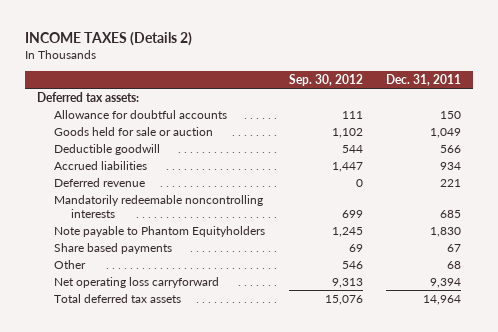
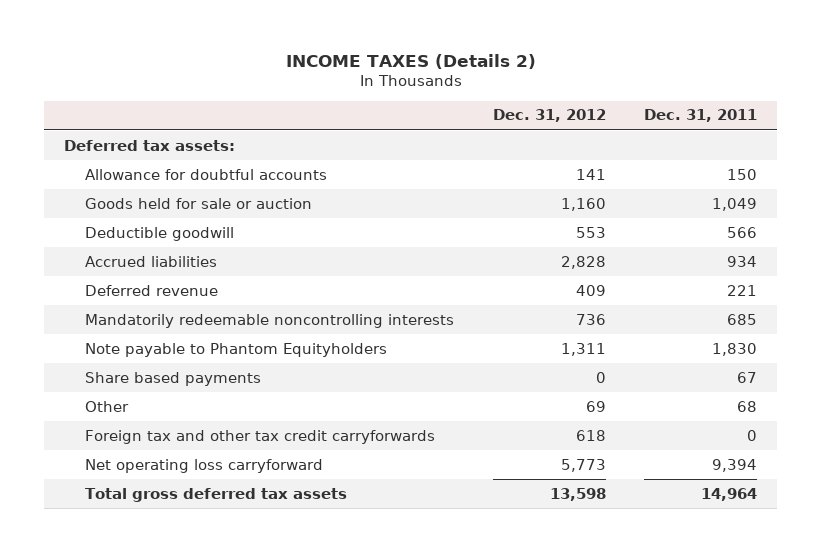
- | Sep. 30, 2012 | Dec. 31, 2011
+ | Dec. 31, 2012 | Dec. 31, 2011
+ Foreign tax and other tax credit carryforwards | 618 | 0
- Total deferred tax assets | 15,076 | 14,964
+ Total gross deferred tax assets | 13,598 | 14,964

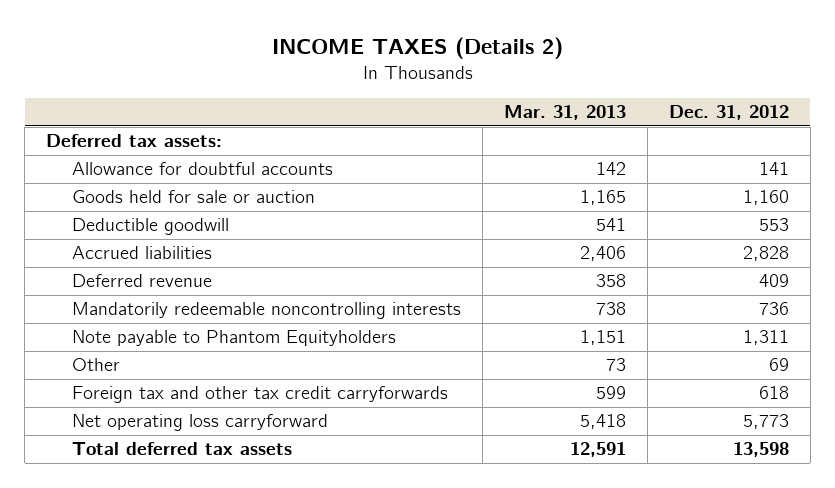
- | Dec. 31, 2012 | Dec. 31, 2011
+ | Mar. 31, 2013 | Dec. 31, 2012
- Share based payments | 0 | 67
- Total gross deferred tax assets | 13,598 | 14,964
+ Total deferred tax assets | 12,591 | 13,598

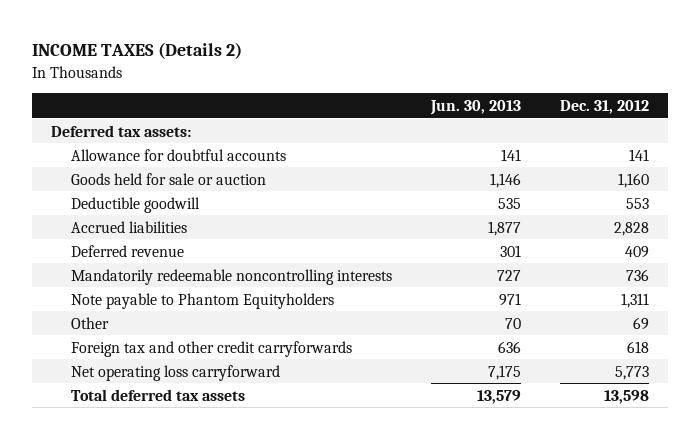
- | Mar. 31, 2013 | Dec. 31, 2012
+ | Jun. 30, 2013 | Dec. 31, 2012
- Foreign tax and other tax credit carryforwards | 599 | 618
+ Foreign tax and other credit carryforwards | 636 | 618

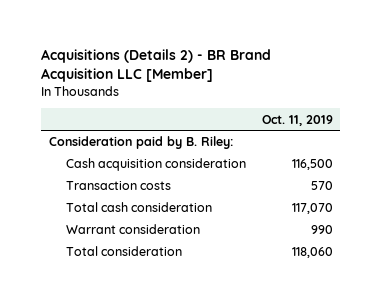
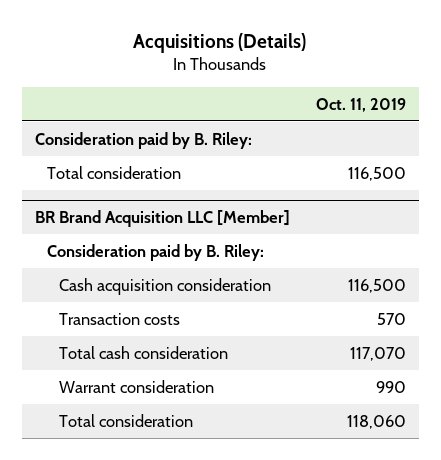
- Acquisitions (Details 2) - BR Brand Acquisition LLC [Member]
+ Acquisitions (Details)
+ Total consideration | 116,500
+ BR Brand Acquisition LLC [Member]
+ Consideration paid by B. Riley:

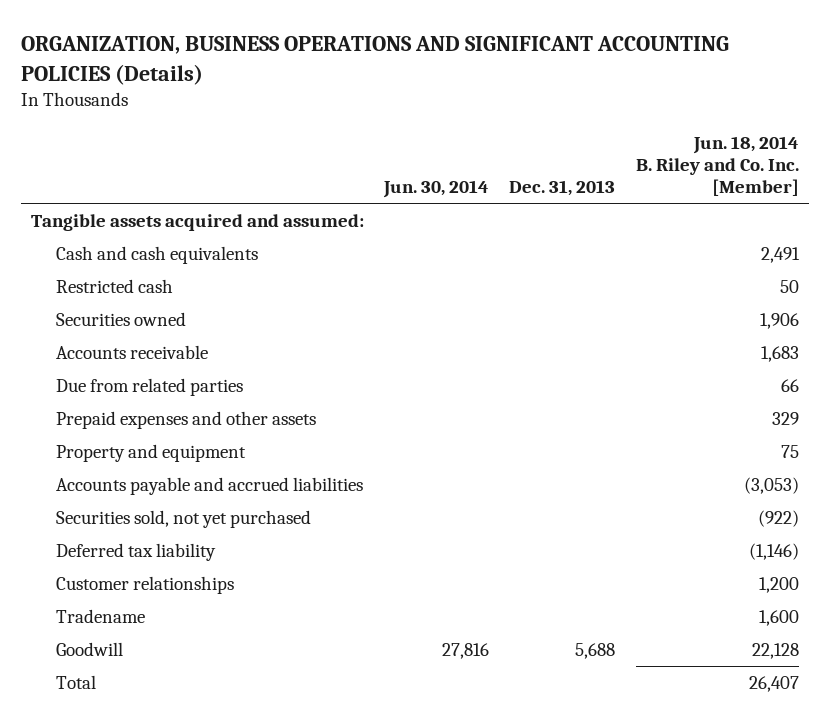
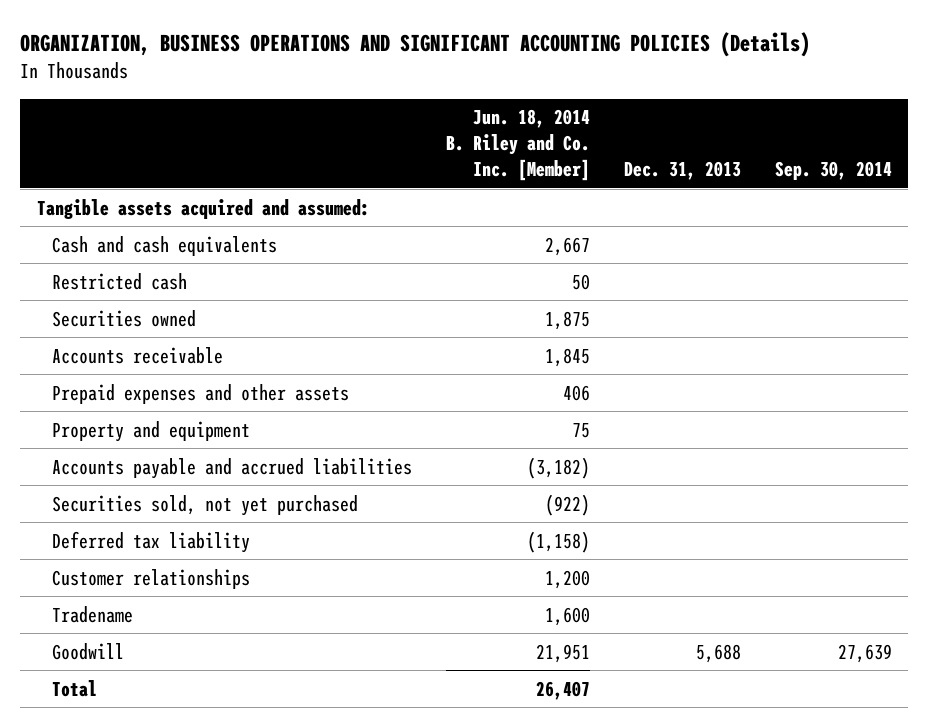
- | Jun. 30, 2014 | Dec. 31, 2013 | Jun. 18, 2014 B. Riley and Co. Inc. [Member]
+ | Jun. 18, 2014 B. Riley and Co. Inc. [Member] | Dec. 31, 2013 | Sep. 30, 2014
- Cash and cash equivalents | | | 2,491
+ Cash and cash equivalents | 2,667 | |
- Securities owned | | | 1,906
- Accounts receivable | | | 1,683
- Due from related parties | | | 66
- Prepaid expenses and other assets | | | 329
+ Securities owned | 1,875 | |
+ Accounts receivable | 1,845 | |
+ Prepaid expenses and other assets | 406 | |
- Accounts payable and accrued liabilities | | | (3,053)
+ Accounts payable and accrued liabilities | (3,182) | |
- Deferred tax liability | | | (1,146)
+ Deferred tax liability | (1,158) | |
- Goodwill | 27,816 | 5,688 | 22,128
+ Goodwill | 21,951 | 5,688 | 27,639

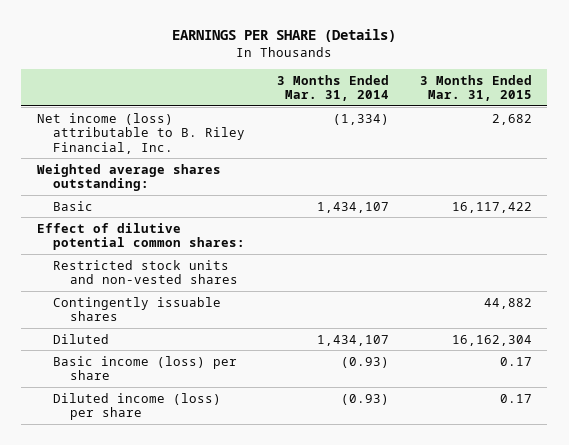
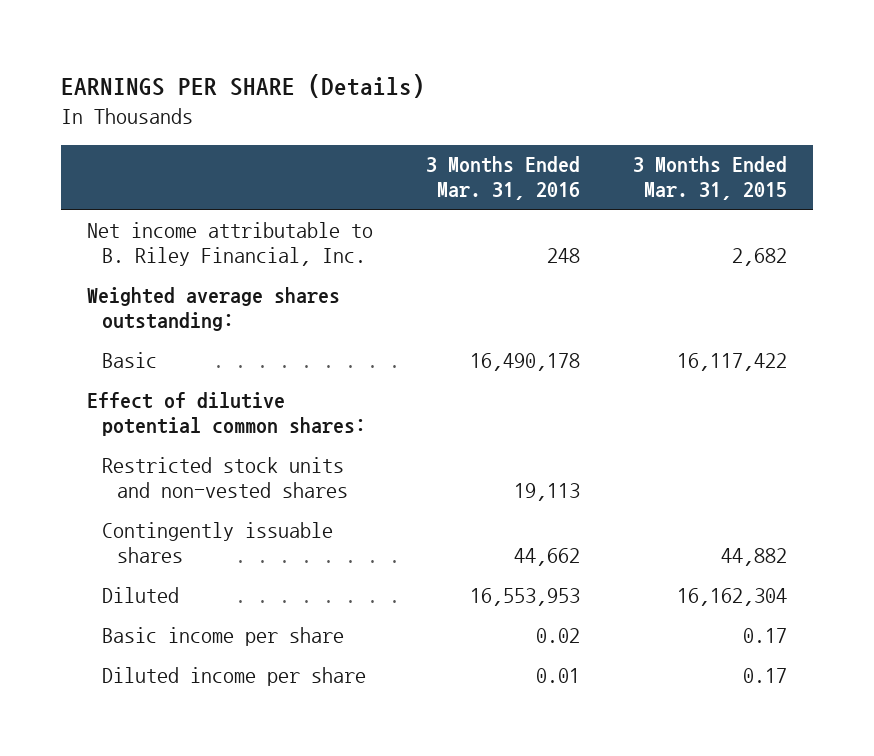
- | 3 Months Ended Mar. 31, 2014 | 3 Months Ended Mar. 31, 2015
+ | 3 Months Ended Mar. 31, 2016 | 3 Months Ended Mar. 31, 2015
- Net income (loss) attributable to B. Riley Financial, Inc. | (1,334) | 2,682
+ Net income attributable to B. Riley Financial, Inc. | 248 | 2,682
- Basic income (loss) per share | (0.93) | 0.17
- Diluted income (loss) per share | (0.93) | 0.17
+ Basic income per share | 0.02 | 0.17
+ Diluted income per share | 0.01 | 0.17

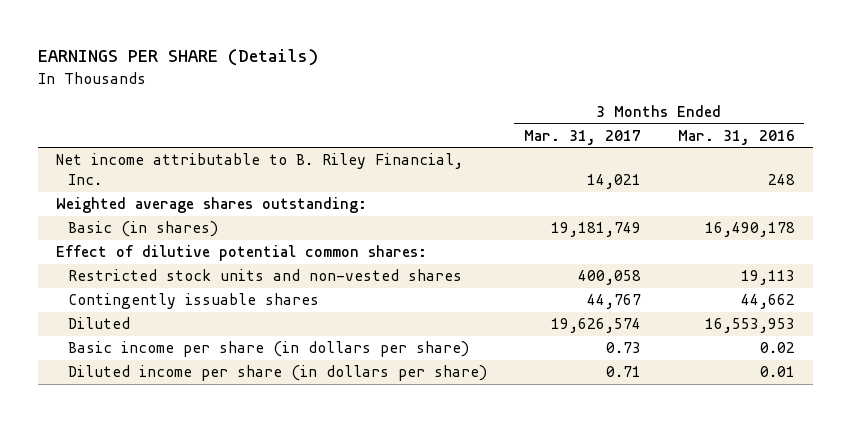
- | 3 Months Ended Mar. 31, 2016 | 3 Months Ended Mar. 31, 2015
+ | 3 Months Ended Mar. 31, 2017 | 3 Months Ended Mar. 31, 2016
- Basic | 16,490,178 | 16,117,422
+ Basic (in shares) | 19,181,749 | 16,490,178
- Basic income per share | 0.02 | 0.17
- Diluted income per share | 0.01 | 0.17
+ Basic income per share (in dollars per share) | 0.73 | 0.02
+ Diluted income per share (in dollars per share) | 0.71 | 0.01

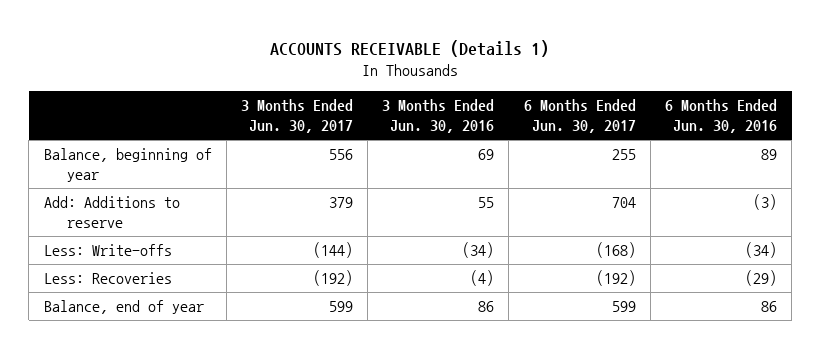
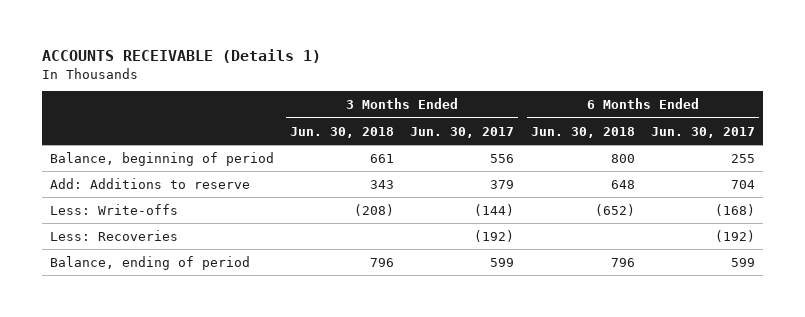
- | 3 Months Ended Jun. 30, 2017 | 3 Months Ended Jun. 30, 2016 | 6 Months Ended Jun. 30, 2017 | 6 Months Ended Jun. 30, 2016
+ | 3 Months Ended Jun. 30, 2018 | 3 Months Ended Jun. 30, 2017 | 6 Months Ended Jun. 30, 2018 | 6 Months Ended Jun. 30, 2017
- Balance, beginning of year | 556 | 69 | 255 | 89
+ Balance, beginning of period | 661 | 556 | 800 | 255
- Balance, end of year | 599 | 86 | 599 | 86
+ Balance, ending of period | 796 | 599 | 796 | 599

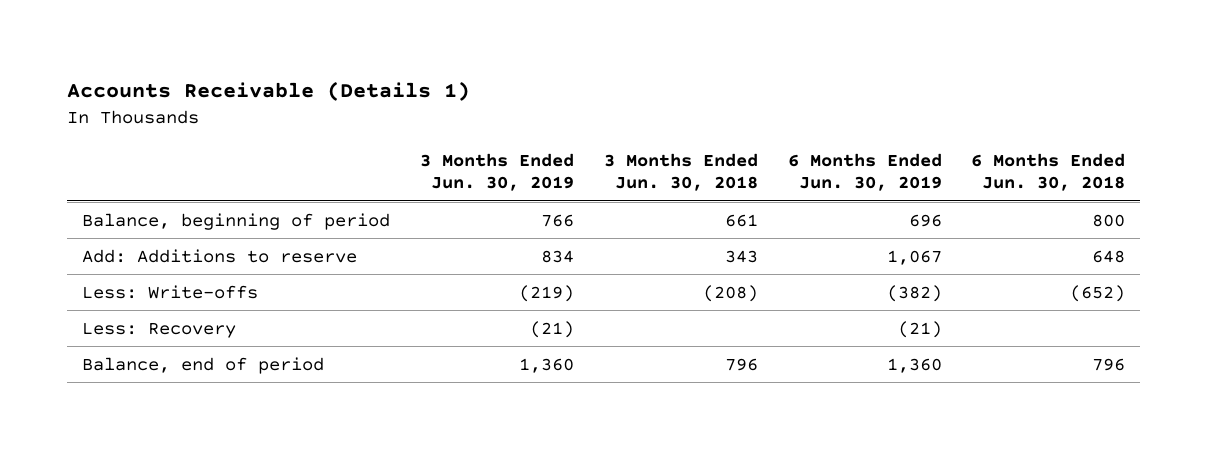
- ACCOUNTS RECEIVABLE (Details 1)
+ Accounts Receivable (Details 1)
- | 3 Months Ended Jun. 30, 2018 | 3 Months Ended Jun. 30, 2017 | 6 Months Ended Jun. 30, 2018 | 6 Months Ended Jun. 30, 2017
+ | 3 Months Ended Jun. 30, 2019 | 3 Months Ended Jun. 30, 2018 | 6 Months Ended Jun. 30, 2019 | 6 Months Ended Jun. 30, 2018
- Less: Recoveries | | (192) | | (192)
- Balance, ending of period | 796 | 599 | 796 | 599
+ Less: Recovery | (21) | | (21) |
+ Balance, end of period | 1,360 | 796 | 1,360 | 796

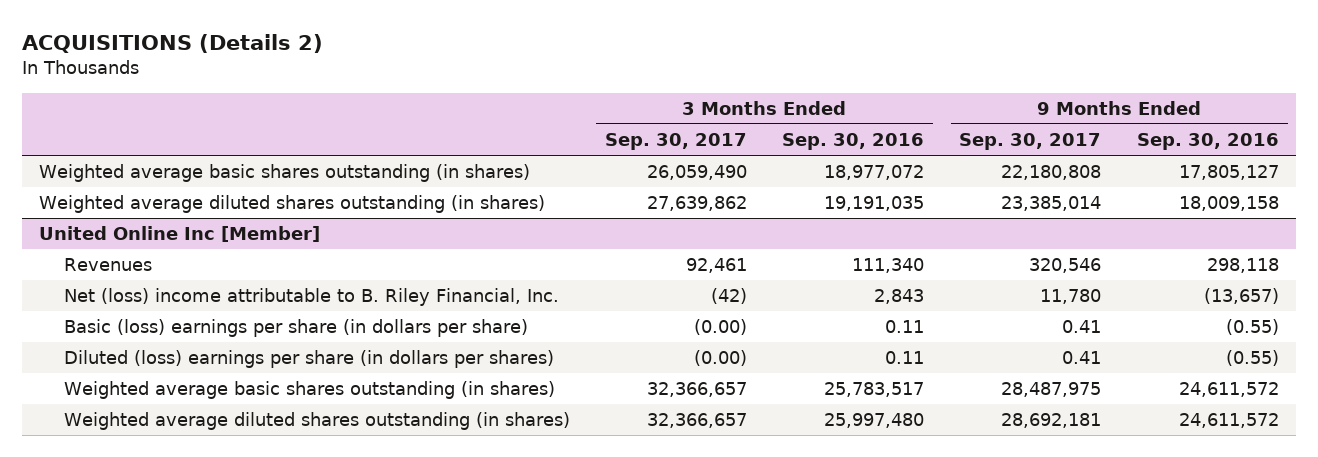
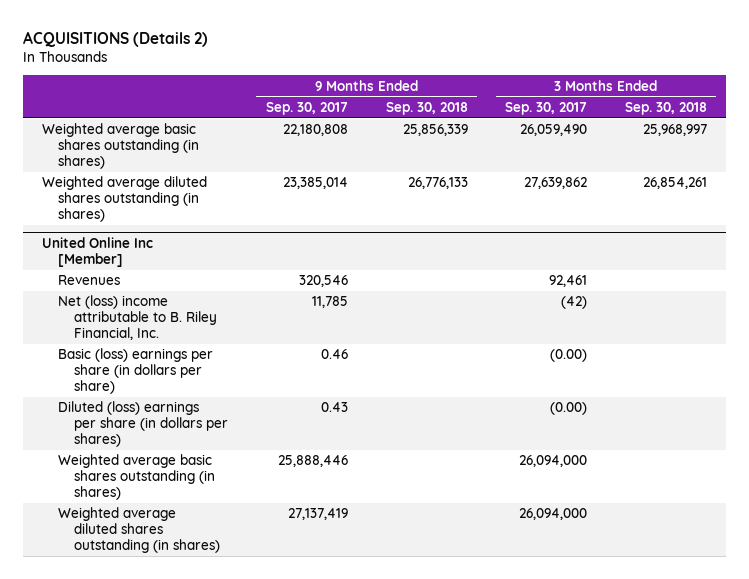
- | 3 Months Ended Sep. 30, 2017 | 3 Months Ended Sep. 30, 2016 | 9 Months Ended Sep. 30, 2017 | 9 Months Ended Sep. 30, 2016
+ | 9 Months Ended Sep. 30, 2017 | 9 Months Ended Sep. 30, 2018 | 3 Months Ended Sep. 30, 2017 | 3 Months Ended Sep. 30, 2018
@ United Online Inc [Member]
- Net (loss) income attributable to B. Riley Financial, Inc. | (42) | 2,843 | 11,780 | (13,657)
- Basic (loss) earnings per share (in dollars per share) | (0.00) | 0.11 | 0.41 | (0.55)
- Diluted (loss) earnings per share (in dollars per shares) | (0.00) | 0.11 | 0.41 | (0.55)
- Weighted average basic shares outstanding (in shares) | 32,366,657 | 25,783,517 | 28,487,975 | 24,611,572
- Weighted average diluted shares outstanding (in shares) | 32,366,657 | 25,997,480 | 28,692,181 | 24,611,572
+ Net (loss) income attributable to B. Riley Financial, Inc. | 11,785 | | (42) |
+ Basic (loss) earnings per share (in dollars per share) | 0.46 | | (0.00) |
+ Diluted (loss) earnings per share (in dollars per shares) | 0.43 | | (0.00) |
+ Weighted average basic shares outstanding (in shares) | 25,888,446 | | 26,094,000 |
+ Weighted average diluted shares outstanding (in shares) | 27,137,419 | | 26,094,000 |

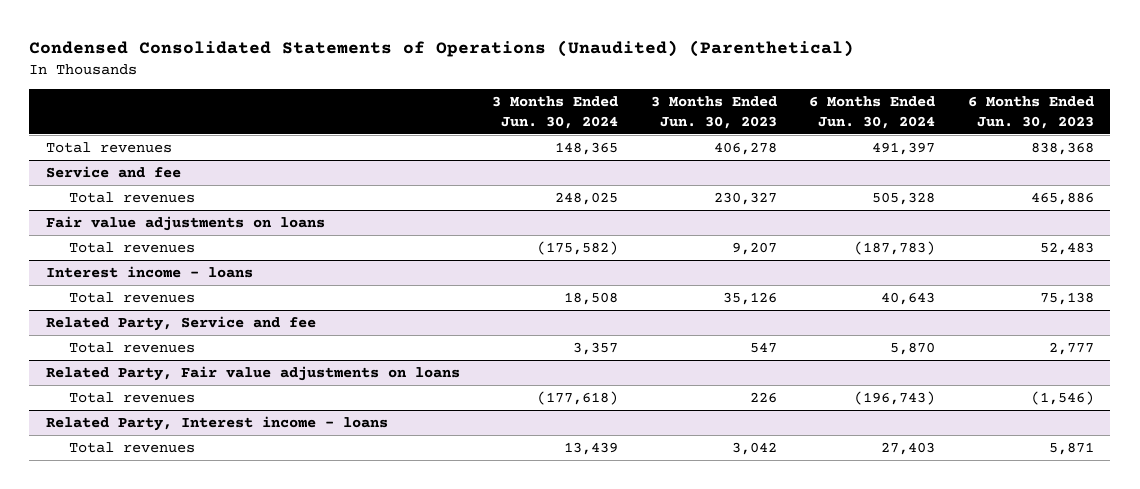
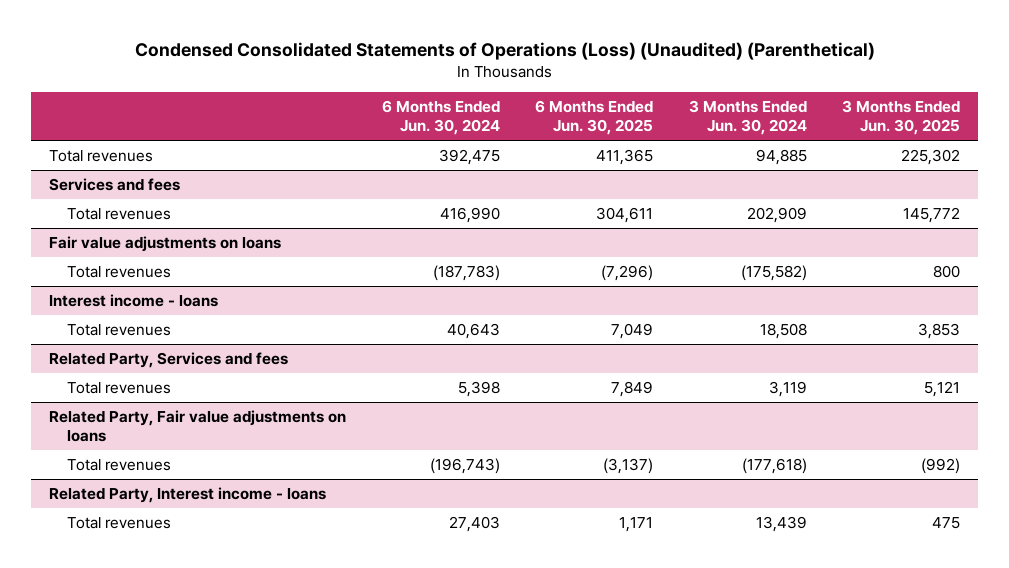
- Condensed Consolidated Statements of Operations (Unaudited) (Parenthetical)
+ Condensed Consolidated Statements of Operations (Loss) (Unaudited) (Parenthetical)
- | 3 Months Ended Jun. 30, 2024 | 3 Months Ended Jun. 30, 2023 | 6 Months Ended Jun. 30, 2024 | 6 Months Ended Jun. 30, 2023
+ | 6 Months Ended Jun. 30, 2024 | 6 Months Ended Jun. 30, 2025 | 3 Months Ended Jun. 30, 2024 | 3 Months Ended Jun. 30, 2025
- Total revenues | 148,365 | 406,278 | 491,397 | 838,368
- Service and fee
- Total revenues | 248,025 | 230,327 | 505,328 | 465,886
+ Total revenues | 392,475 | 411,365 | 94,885 | 225,302
+ Services and fees
+ Total revenues | 416,990 | 304,611 | 202,909 | 145,772
- Related Party, Service and fee
- Total revenues | 3,357 | 547 | 5,870 | 2,777
+ Related Party, Services and fees
+ Total revenues | 5,398 | 7,849 | 3,119 | 5,121

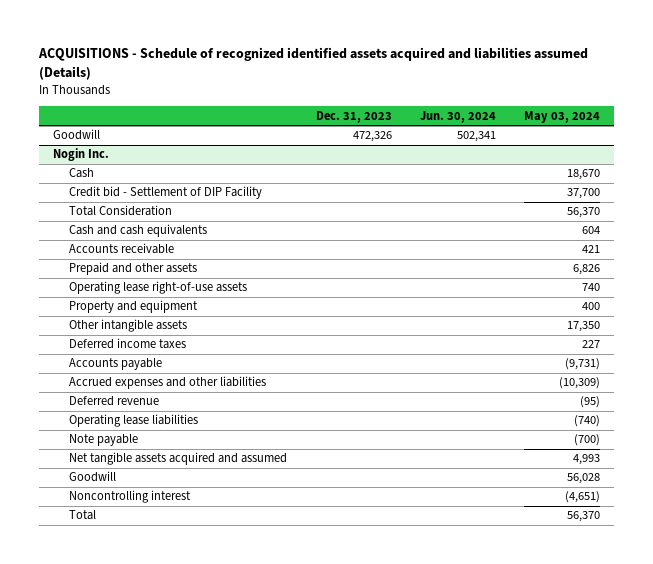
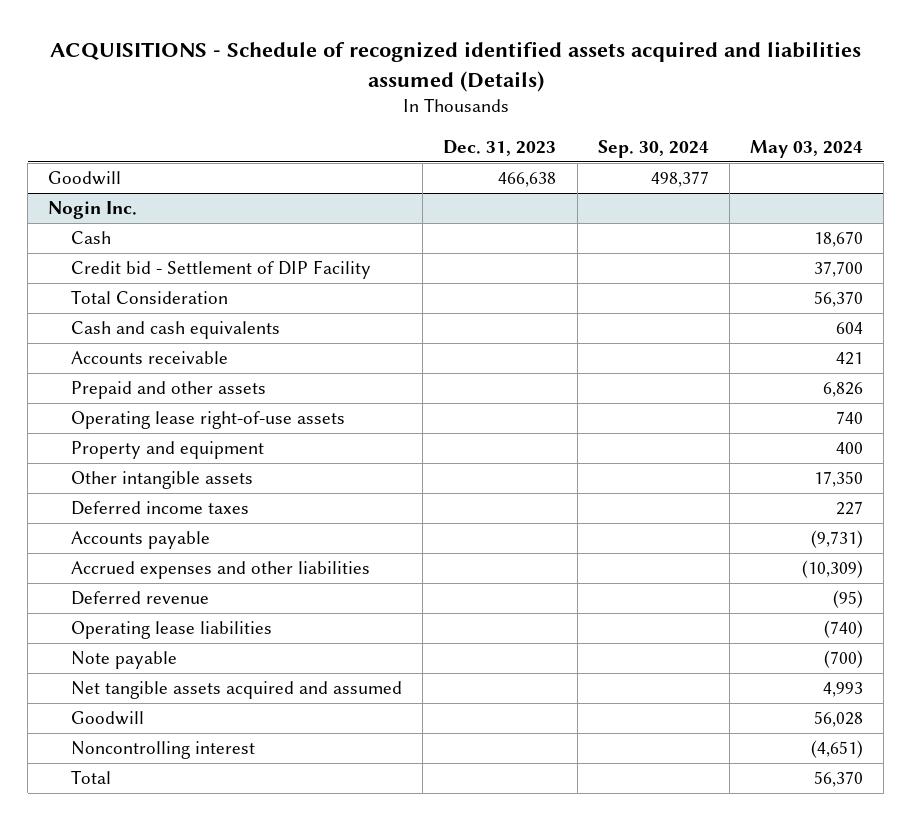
- | Dec. 31, 2023 | Jun. 30, 2024 | May 03, 2024
+ | Dec. 31, 2023 | Sep. 30, 2024 | May 03, 2024
- Goodwill | 472,326 | 502,341 |
+ Goodwill | 466,638 | 498,377 |

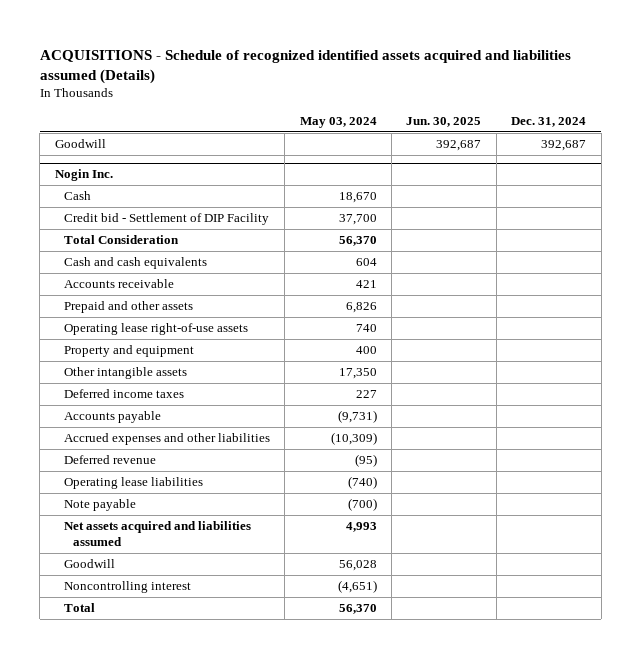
- | Dec. 31, 2023 | Sep. 30, 2024 | May 03, 2024
+ | May 03, 2024 | Jun. 30, 2025 | Dec. 31, 2024
@ Nogin Inc.
- Net tangible assets acquired and assumed | | | 4,993
+ Net assets acquired and liabilities assumed | 4,993 | |

